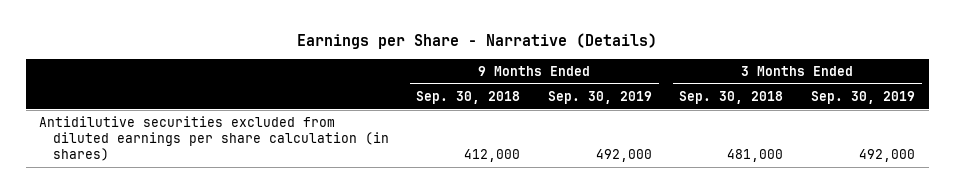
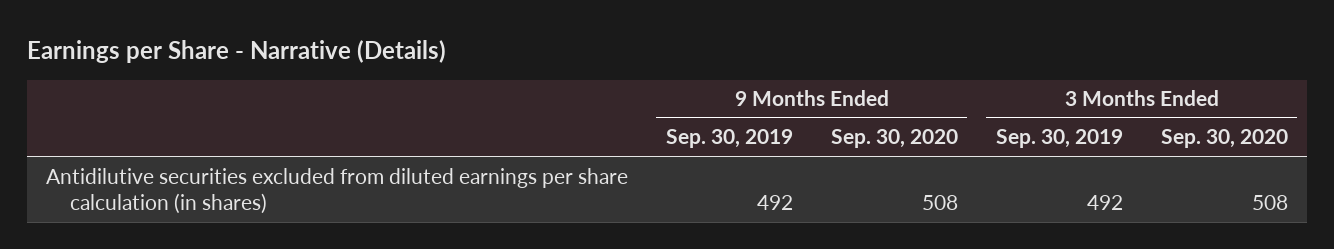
- | 9 Months Ended Sep. 30, 2018 | 9 Months Ended Sep. 30, 2019 | 3 Months Ended Sep. 30, 2018 | 3 Months Ended Sep. 30, 2019
+ | 9 Months Ended Sep. 30, 2019 | 9 Months Ended Sep. 30, 2020 | 3 Months Ended Sep. 30, 2019 | 3 Months Ended Sep. 30, 2020
- Antidilutive securities excluded from diluted earnings per share calculation (in shares) | 412,000 | 492,000 | 481,000 | 492,000
+ Antidilutive securities excluded from diluted earnings per share calculation (in shares) | 492 | 508 | 492 | 508

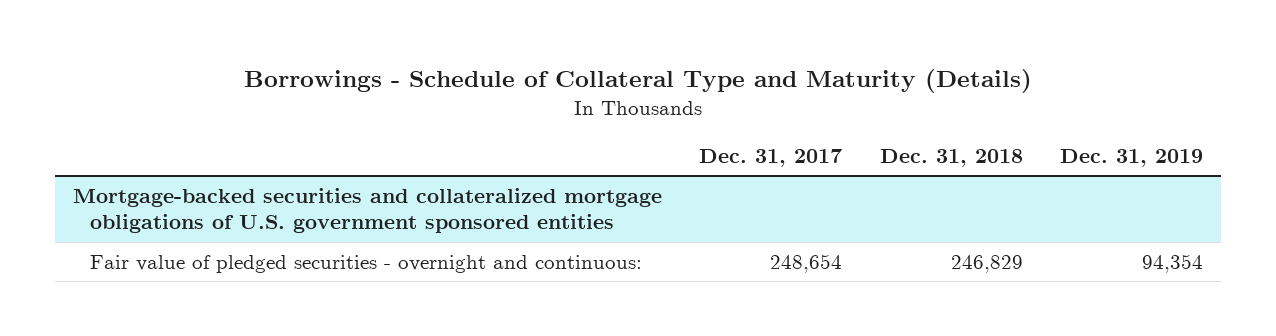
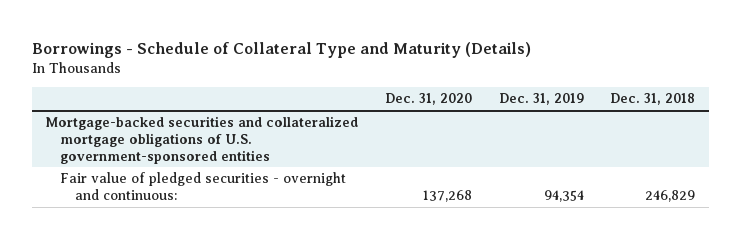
- | Dec. 31, 2017 | Dec. 31, 2018 | Dec. 31, 2019
+ | Dec. 31, 2020 | Dec. 31, 2019 | Dec. 31, 2018
- Mortgage-backed securities and collateralized mortgage obligations of U.S. government sponsored entities
+ Mortgage-backed securities and collateralized mortgage obligations of U.S. government-sponsored entities

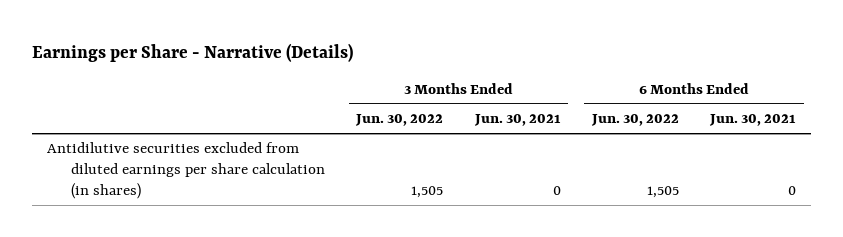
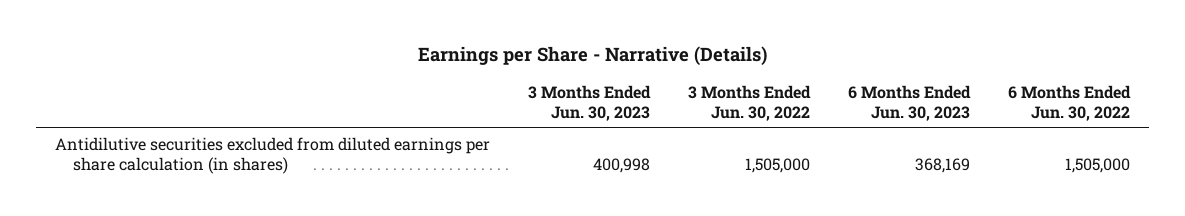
- | 3 Months Ended Jun. 30, 2022 | 3 Months Ended Jun. 30, 2021 | 6 Months Ended Jun. 30, 2022 | 6 Months Ended Jun. 30, 2021
+ | 3 Months Ended Jun. 30, 2023 | 3 Months Ended Jun. 30, 2022 | 6 Months Ended Jun. 30, 2023 | 6 Months Ended Jun. 30, 2022
- Antidilutive securities excluded from diluted earnings per share calculation (in shares) | 1,505 | 0 | 1,505 | 0
+ Antidilutive securities excluded from diluted earnings per share calculation (in shares) | 400,998 | 1,505,000 | 368,169 | 1,505,000

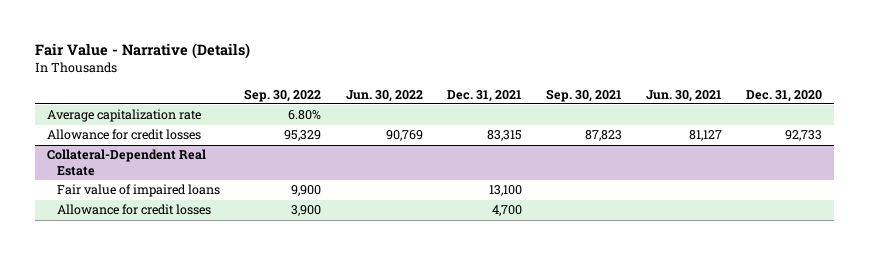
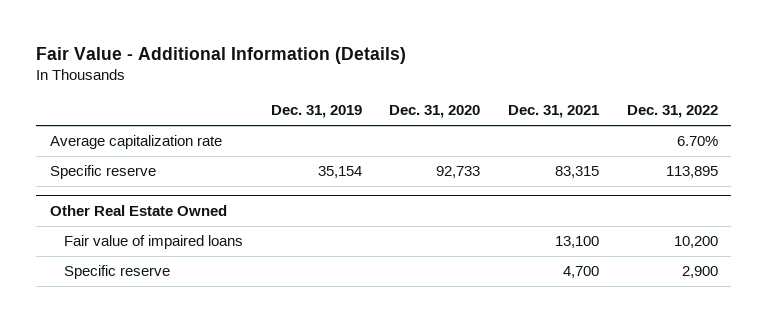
- Fair Value - Narrative (Details)
+ Fair Value - Additional Information (Details)
- | Sep. 30, 2022 | Jun. 30, 2022 | Dec. 31, 2021 | Sep. 30, 2021 | Jun. 30, 2021 | Dec. 31, 2020
+ | Dec. 31, 2019 | Dec. 31, 2020 | Dec. 31, 2021 | Dec. 31, 2022
- Allowance for credit losses | 95,329 | 90,769 | 83,315 | 87,823 | 81,127 | 92,733
- Collateral-Dependent Real Estate
+ Specific reserve | 35,154 | 92,733 | 83,315 | 113,895
+ Other Real Estate Owned
- Allowance for credit losses | 3,900 | | 4,700 | | |
+ Specific reserve | | | 4,700 | 2,900

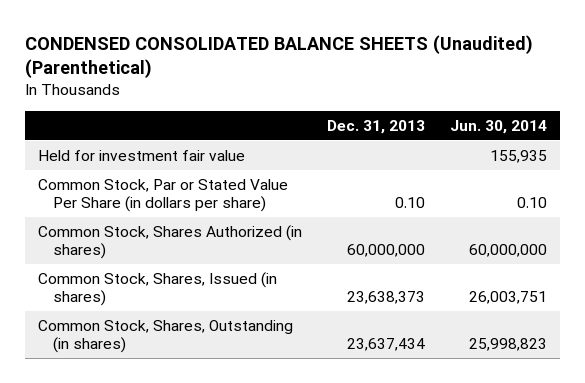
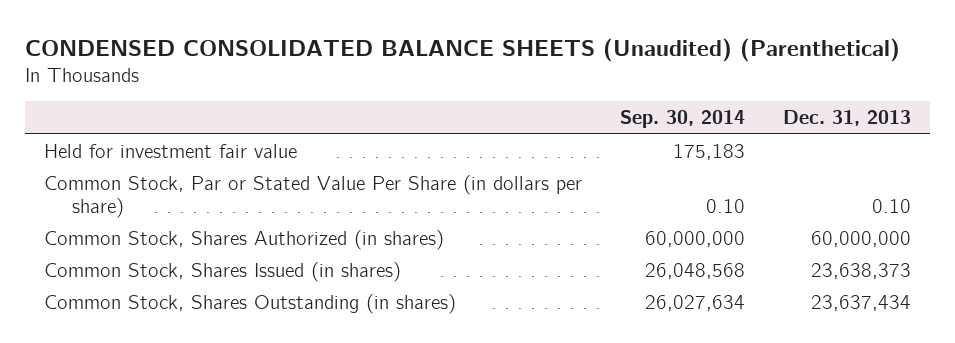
- | Dec. 31, 2013 | Jun. 30, 2014
+ | Sep. 30, 2014 | Dec. 31, 2013
- Common Stock, Shares, Issued (in shares) | 23,638,373 | 26,003,751
- Common Stock, Shares, Outstanding (in shares) | 23,637,434 | 25,998,823
+ Common Stock, Shares Issued (in shares) | 26,048,568 | 23,638,373
+ Common Stock, Shares Outstanding (in shares) | 26,027,634 | 23,637,434

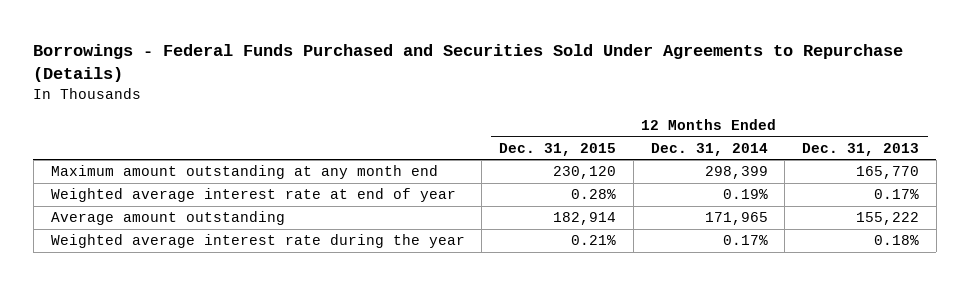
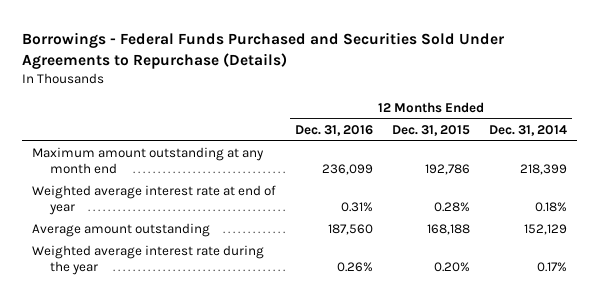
- | 12 Months Ended Dec. 31, 2015 | 12 Months Ended Dec. 31, 2014 | 12 Months Ended Dec. 31, 2013
+ | 12 Months Ended Dec. 31, 2016 | 12 Months Ended Dec. 31, 2015 | 12 Months Ended Dec. 31, 2014
- Maximum amount outstanding at any month end | 230,120 | 298,399 | 165,770
- Weighted average interest rate at end of year | 0.28% | 0.19% | 0.17%
- Average amount outstanding | 182,914 | 171,965 | 155,222
- Weighted average interest rate during the year | 0.21% | 0.17% | 0.18%
+ Maximum amount outstanding at any month end | 236,099 | 192,786 | 218,399
+ Weighted average interest rate at end of year | 0.31% | 0.28% | 0.18%
+ Average amount outstanding | 187,560 | 168,188 | 152,129
+ Weighted average interest rate during the year | 0.26% | 0.20% | 0.17%

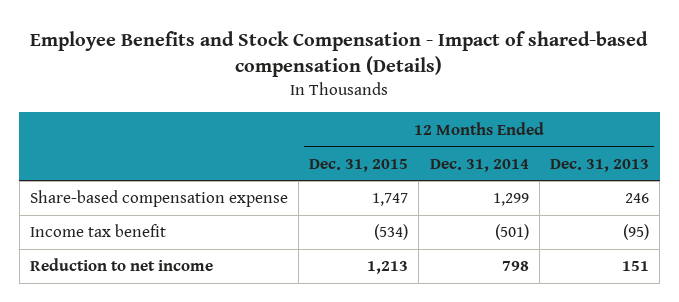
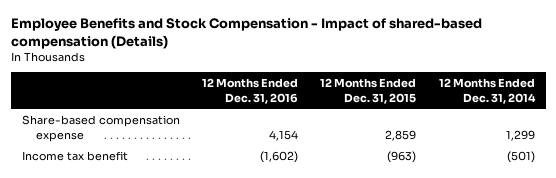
- | 12 Months Ended Dec. 31, 2015 | 12 Months Ended Dec. 31, 2014 | 12 Months Ended Dec. 31, 2013
+ | 12 Months Ended Dec. 31, 2016 | 12 Months Ended Dec. 31, 2015 | 12 Months Ended Dec. 31, 2014
- Share-based compensation expense | 1,747 | 1,299 | 246
- Income tax benefit | (534) | (501) | (95)
- Reduction to net income | 1,213 | 798 | 151
+ Share-based compensation expense | 4,154 | 2,859 | 1,299
+ Income tax benefit | (1,602) | (963) | (501)

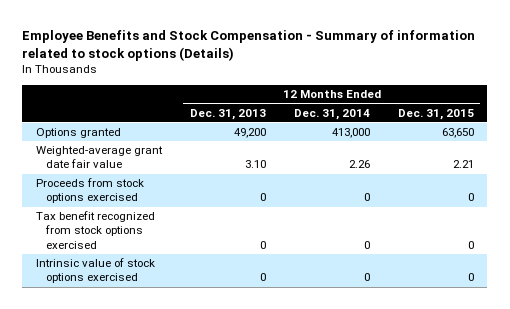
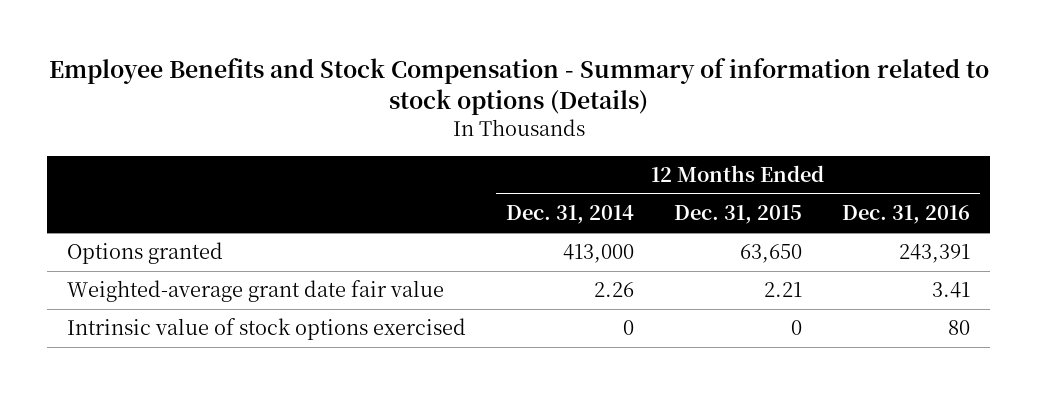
- | 12 Months Ended Dec. 31, 2013 | 12 Months Ended Dec. 31, 2014 | 12 Months Ended Dec. 31, 2015
+ | 12 Months Ended Dec. 31, 2014 | 12 Months Ended Dec. 31, 2015 | 12 Months Ended Dec. 31, 2016
- Proceeds from stock options exercised | 0 | 0 | 0
- Tax benefit recognized from stock options exercised | 0 | 0 | 0

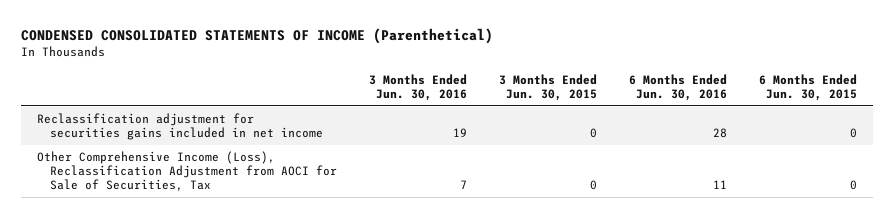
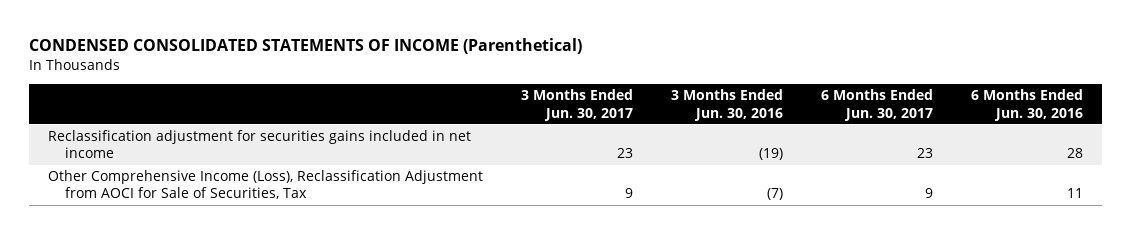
- | 3 Months Ended Jun. 30, 2016 | 3 Months Ended Jun. 30, 2015 | 6 Months Ended Jun. 30, 2016 | 6 Months Ended Jun. 30, 2015
+ | 3 Months Ended Jun. 30, 2017 | 3 Months Ended Jun. 30, 2016 | 6 Months Ended Jun. 30, 2017 | 6 Months Ended Jun. 30, 2016
- Reclassification adjustment for securities gains included in net income | 19 | 0 | 28 | 0
- Other Comprehensive Income (Loss), Reclassification Adjustment from AOCI for Sale of Securities, Tax | 7 | 0 | 11 | 0
+ Reclassification adjustment for securities gains included in net income | 23 | (19) | 23 | 28
+ Other Comprehensive Income (Loss), Reclassification Adjustment from AOCI for Sale of Securities, Tax | 9 | (7) | 9 | 11

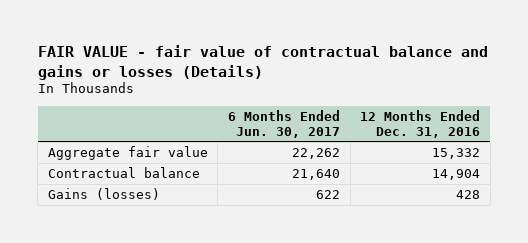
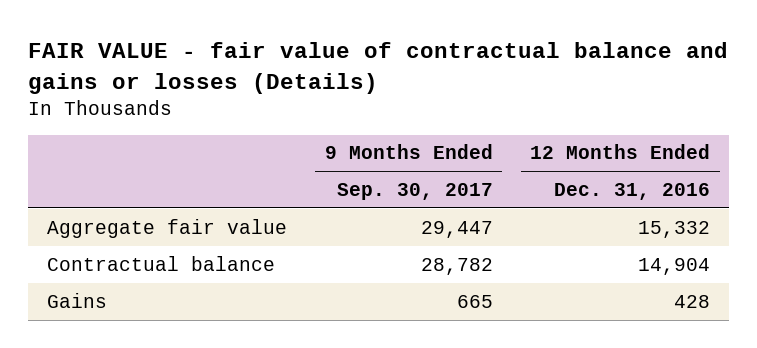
- | 6 Months Ended Jun. 30, 2017 | 12 Months Ended Dec. 31, 2016
+ | 9 Months Ended Sep. 30, 2017 | 12 Months Ended Dec. 31, 2016
- Gains (losses) | 622 | 428
+ Gains | 665 | 428

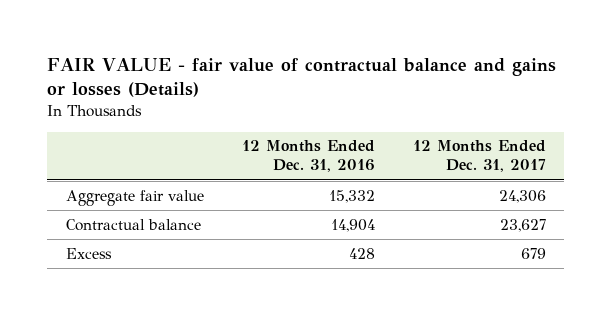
- | 9 Months Ended Sep. 30, 2017 | 12 Months Ended Dec. 31, 2016
+ | 12 Months Ended Dec. 31, 2016 | 12 Months Ended Dec. 31, 2017
- Gains | 665 | 428
+ Excess | 428 | 679

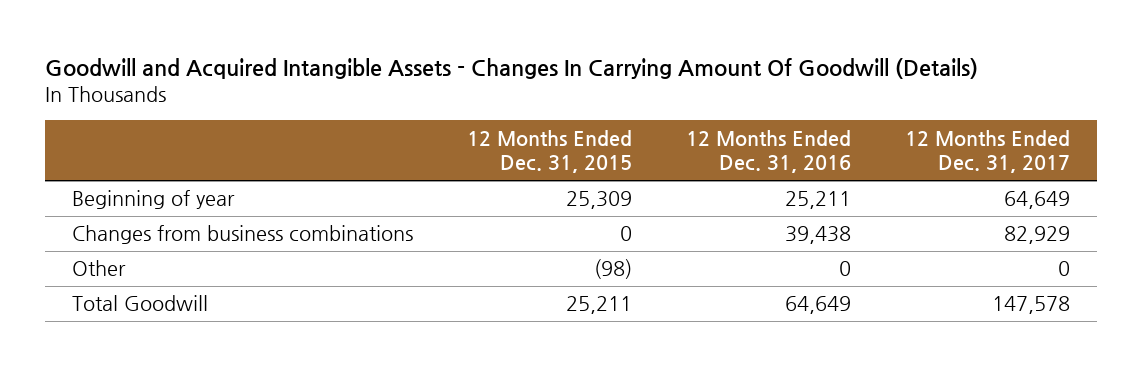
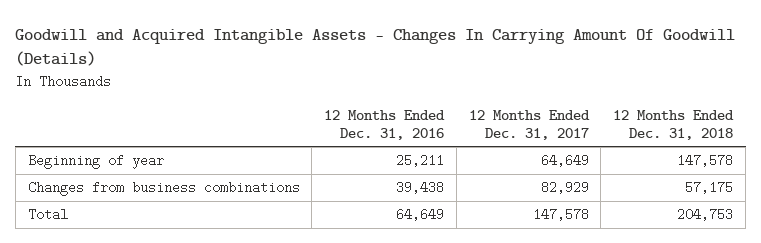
- | 12 Months Ended Dec. 31, 2015 | 12 Months Ended Dec. 31, 2016 | 12 Months Ended Dec. 31, 2017
+ | 12 Months Ended Dec. 31, 2016 | 12 Months Ended Dec. 31, 2017 | 12 Months Ended Dec. 31, 2018
- Other | (98) | 0 | 0
- Total Goodwill | 25,211 | 64,649 | 147,578
+ Total | 64,649 | 147,578 | 204,753

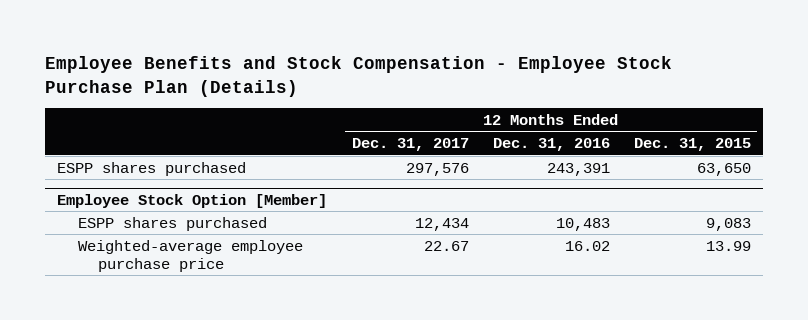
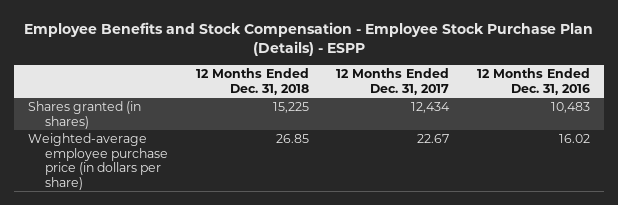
- Employee Benefits and Stock Compensation - Employee Stock Purchase Plan (Details)
+ Employee Benefits and Stock Compensation - Employee Stock Purchase Plan (Details) - ESPP
- | 12 Months Ended Dec. 31, 2017 | 12 Months Ended Dec. 31, 2016 | 12 Months Ended Dec. 31, 2015
+ | 12 Months Ended Dec. 31, 2018 | 12 Months Ended Dec. 31, 2017 | 12 Months Ended Dec. 31, 2016
- ESPP shares purchased | 297,576 | 243,391 | 63,650
- Employee Stock Option [Member]
- ESPP shares purchased | 12,434 | 10,483 | 9,083
- Weighted-average employee purchase price | 22.67 | 16.02 | 13.99
+ Shares granted (in shares) | 15,225 | 12,434 | 10,483
+ Weighted-average employee purchase price (in dollars per share) | 26.85 | 22.67 | 16.02

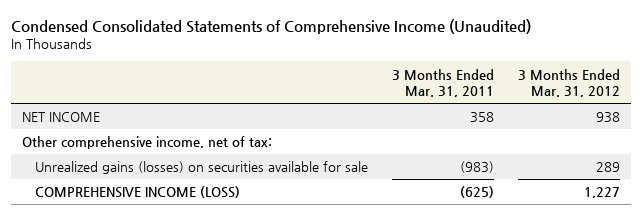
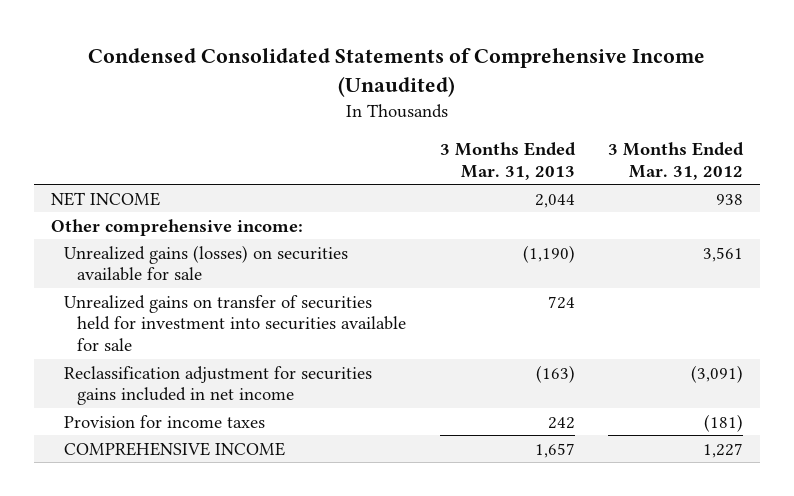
- | 3 Months Ended Mar. 31, 2011 | 3 Months Ended Mar. 31, 2012
+ | 3 Months Ended Mar. 31, 2013 | 3 Months Ended Mar. 31, 2012
- Other comprehensive income, net of tax:
- Unrealized gains (losses) on securities available for sale | (983) | 289
- COMPREHENSIVE INCOME (LOSS) | (625) | 1,227
+ Other comprehensive income:
+ Unrealized gains (losses) on securities available for sale | (1,190) | 3,561
+ Unrealized gains on transfer of securities held for investment into securities available for sale | 724 |
+ Reclassification adjustment for securities gains included in net income | (163) | (3,091)
+ Provision for income taxes | 242 | (181)
+ COMPREHENSIVE INCOME | 1,657 | 1,227

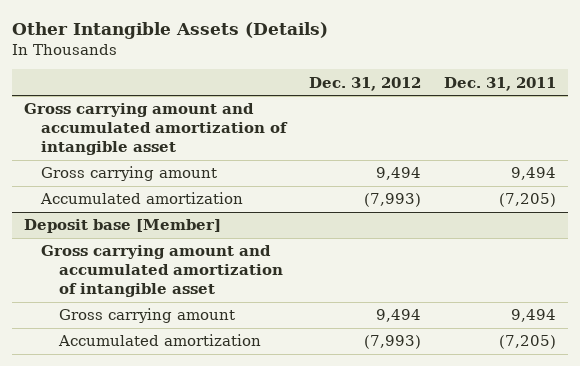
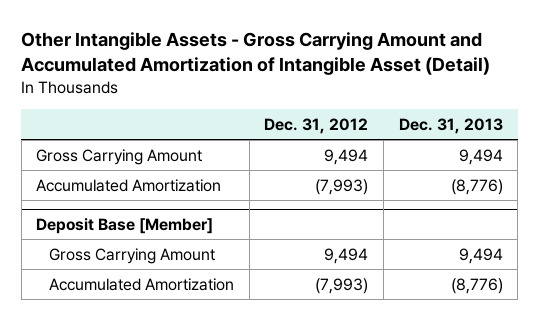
- Other Intangible Assets (Details)
+ Other Intangible Assets - Gross Carrying Amount and Accumulated Amortization of Intangible Asset (Detail)
- | Dec. 31, 2012 | Dec. 31, 2011
+ | Dec. 31, 2012 | Dec. 31, 2013
- Gross carrying amount and accumulated amortization of intangible asset
- Gross carrying amount | 9,494 | 9,494
- Accumulated amortization | (7,993) | (7,205)
- Deposit base [Member]
- Gross carrying amount and accumulated amortization of intangible asset
- Gross carrying amount | 9,494 | 9,494
- Accumulated amortization | (7,993) | (7,205)
+ Gross Carrying Amount | 9,494 | 9,494
+ Accumulated Amortization | (7,993) | (8,776)
+ Deposit Base [Member]
+ Gross Carrying Amount | 9,494 | 9,494
+ Accumulated Amortization | (7,993) | (8,776)

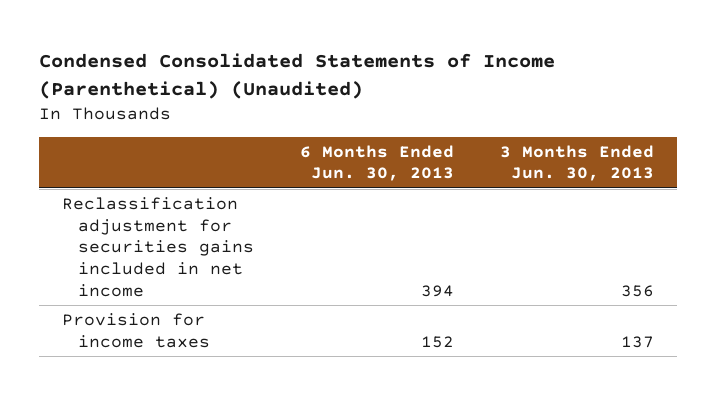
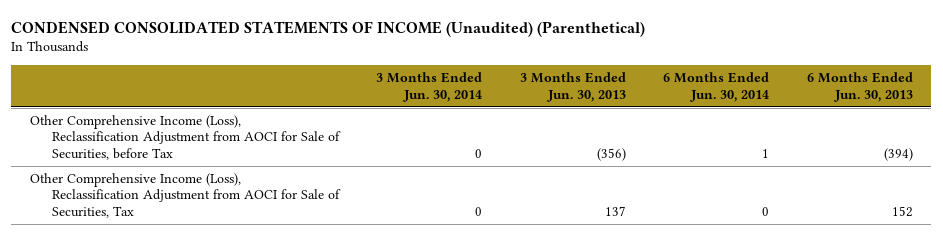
- Condensed Consolidated Statements of Income (Parenthetical) (Unaudited)
+ CONDENSED CONSOLIDATED STATEMENTS OF INCOME (Unaudited) (Parenthetical)
- | 6 Months Ended Jun. 30, 2013 | 3 Months Ended Jun. 30, 2013
+ | 3 Months Ended Jun. 30, 2014 | 3 Months Ended Jun. 30, 2013 | 6 Months Ended Jun. 30, 2014 | 6 Months Ended Jun. 30, 2013
- Reclassification adjustment for securities gains included in net income | 394 | 356
- Provision for income taxes | 152 | 137
+ Other Comprehensive Income (Loss), Reclassification Adjustment from AOCI for Sale of Securities, before Tax | 0 | (356) | 1 | (394)
+ Other Comprehensive Income (Loss), Reclassification Adjustment from AOCI for Sale of Securities, Tax | 0 | 137 | 0 | 152

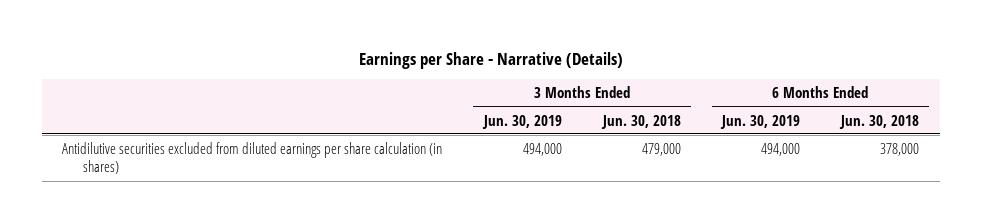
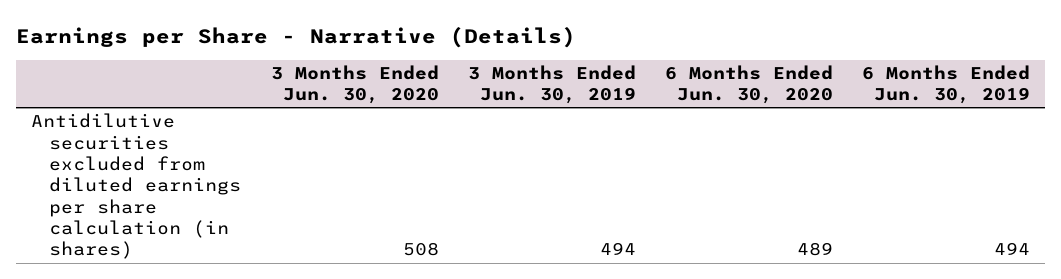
- | 3 Months Ended Jun. 30, 2019 | 3 Months Ended Jun. 30, 2018 | 6 Months Ended Jun. 30, 2019 | 6 Months Ended Jun. 30, 2018
+ | 3 Months Ended Jun. 30, 2020 | 3 Months Ended Jun. 30, 2019 | 6 Months Ended Jun. 30, 2020 | 6 Months Ended Jun. 30, 2019
- Antidilutive securities excluded from diluted earnings per share calculation (in shares) | 494,000 | 479,000 | 494,000 | 378,000
+ Antidilutive securities excluded from diluted earnings per share calculation (in shares) | 508 | 494 | 489 | 494

